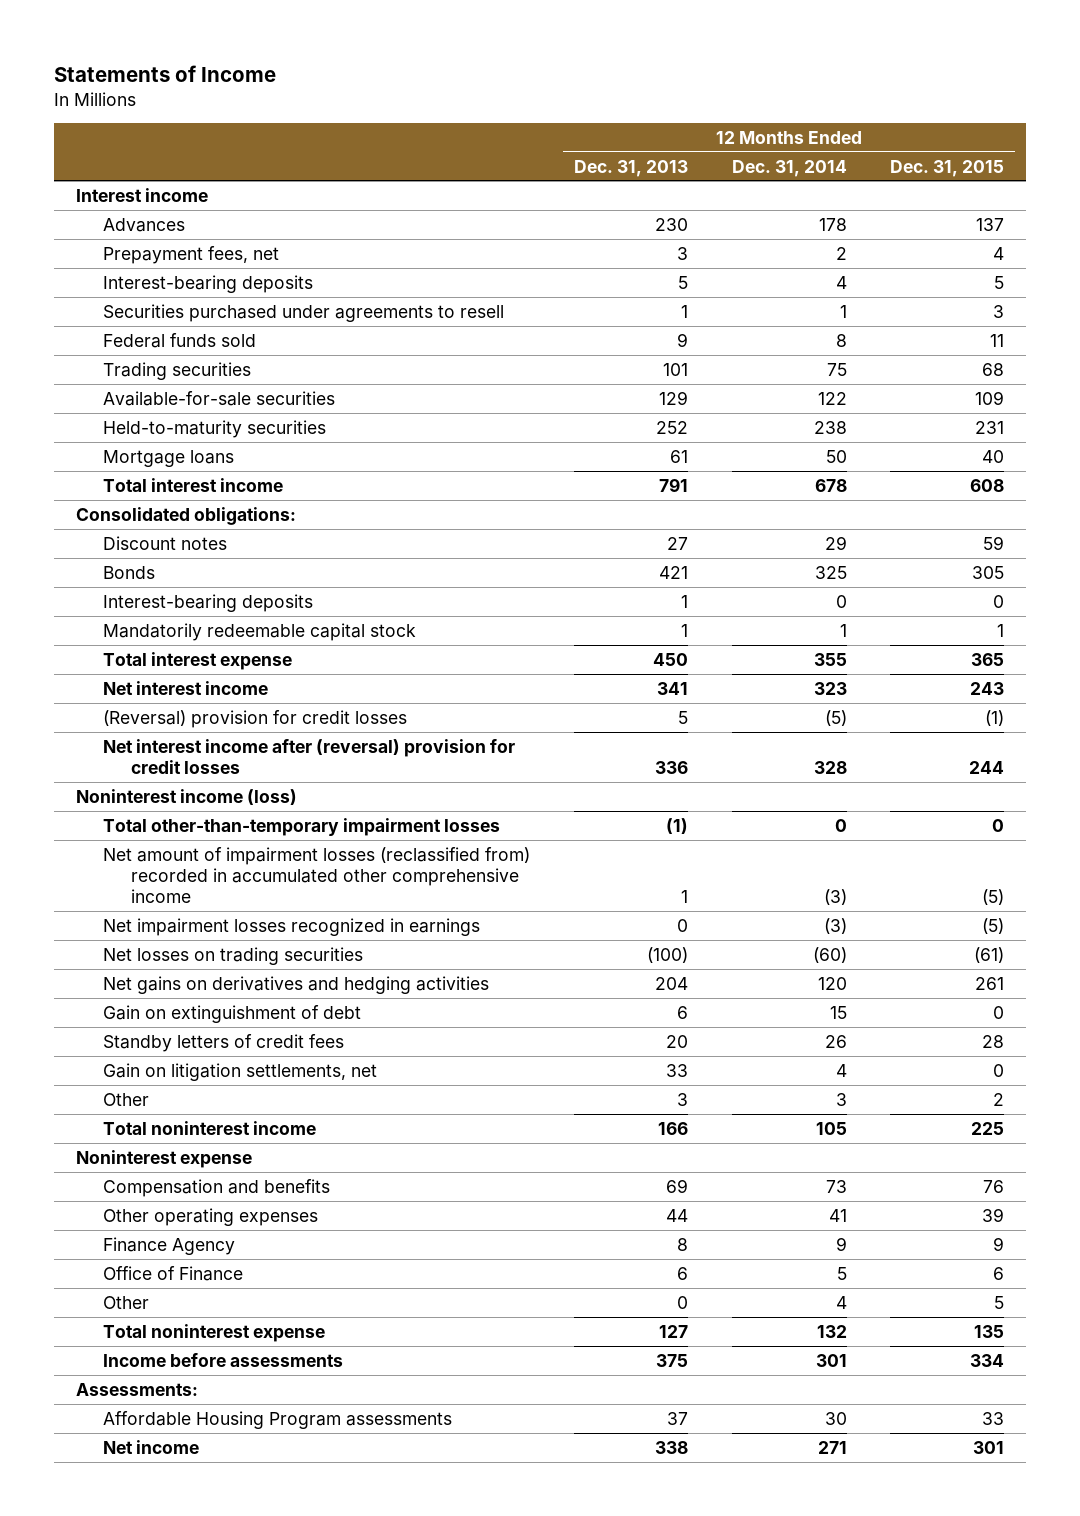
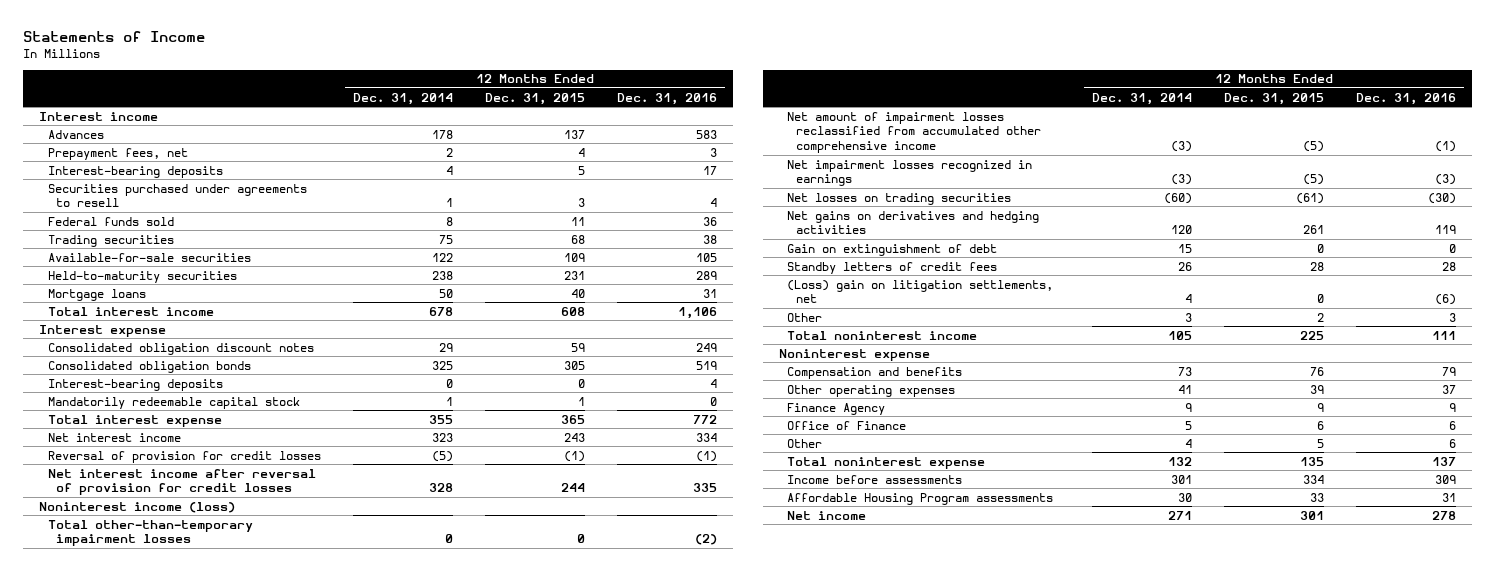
- | 12 Months Ended Dec. 31, 2013 | 12 Months Ended Dec. 31, 2014 | 12 Months Ended Dec. 31, 2015
+ | 12 Months Ended Dec. 31, 2014 | 12 Months Ended Dec. 31, 2015 | 12 Months Ended Dec. 31, 2016
- Consolidated obligations:
- Discount notes | 27 | 29 | 59
- Bonds | 421 | 325 | 305
+ Interest expense
+ Consolidated obligation discount notes | 29 | 59 | 249
+ Consolidated obligation bonds | 325 | 305 | 519
- (Reversal) provision for credit losses | 5 | (5) | (1)
- Net interest income after (reversal) provision for credit losses | 336 | 328 | 244
+ Reversal of provision for credit losses | (5) | (1) | (1)
+ Net interest income after reversal of provision for credit losses | 328 | 244 | 335
- Net amount of impairment losses (reclassified from) recorded in accumulated other comprehensive income | 1 | (3) | (5)
+ Net amount of impairment losses reclassified from accumulated other comprehensive income | (3) | (5) | (1)
- Gain on litigation settlements, net | 33 | 4 | 0
+ (Loss) gain on litigation settlements, net | 4 | 0 | (6)
- Assessments:

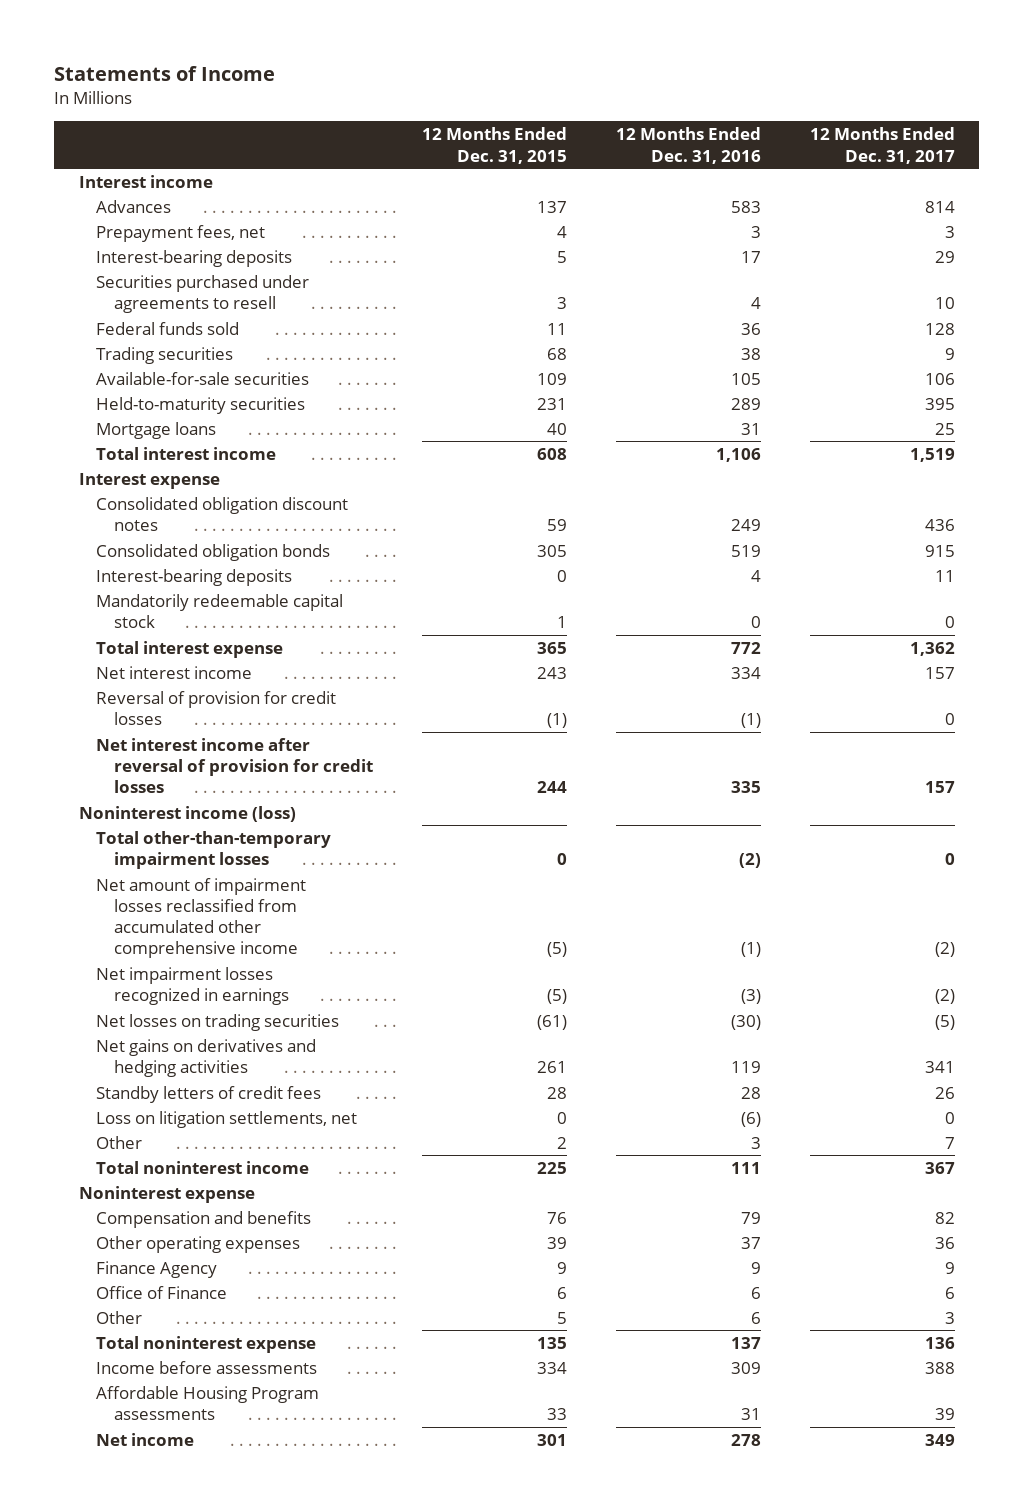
- | 12 Months Ended Dec. 31, 2014 | 12 Months Ended Dec. 31, 2015 | 12 Months Ended Dec. 31, 2016
+ | 12 Months Ended Dec. 31, 2015 | 12 Months Ended Dec. 31, 2016 | 12 Months Ended Dec. 31, 2017
- Gain on extinguishment of debt | 15 | 0 | 0
- (Loss) gain on litigation settlements, net | 4 | 0 | (6)
+ Loss on litigation settlements, net | 0 | (6) | 0

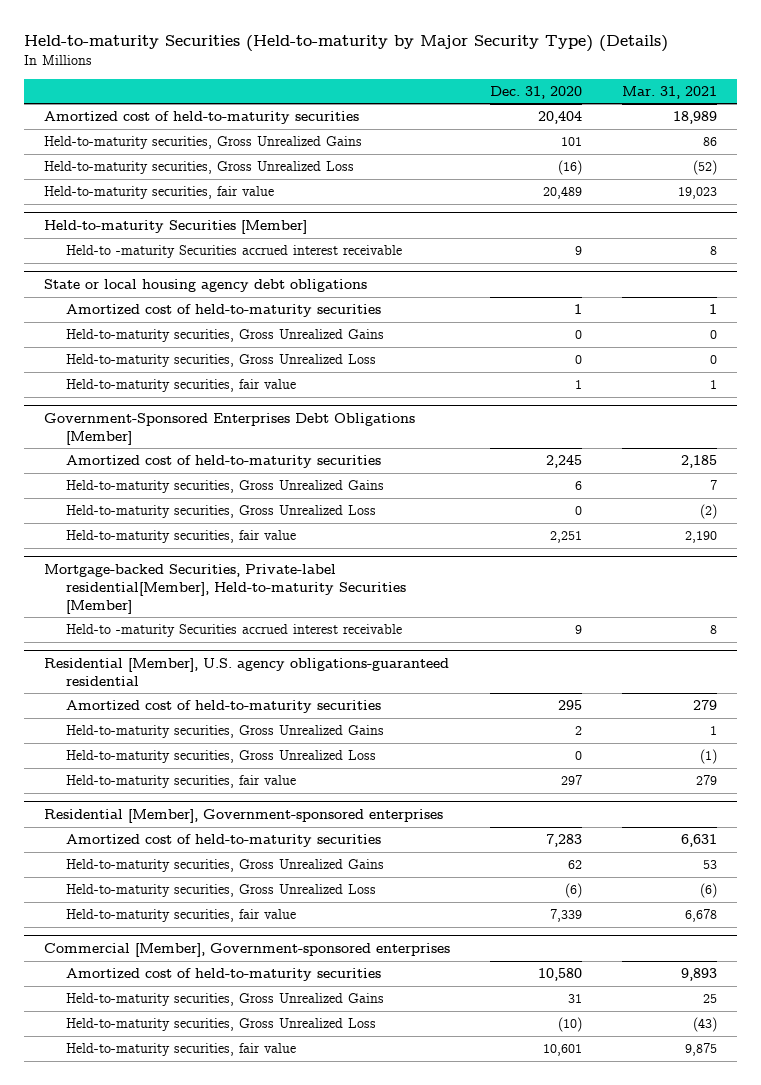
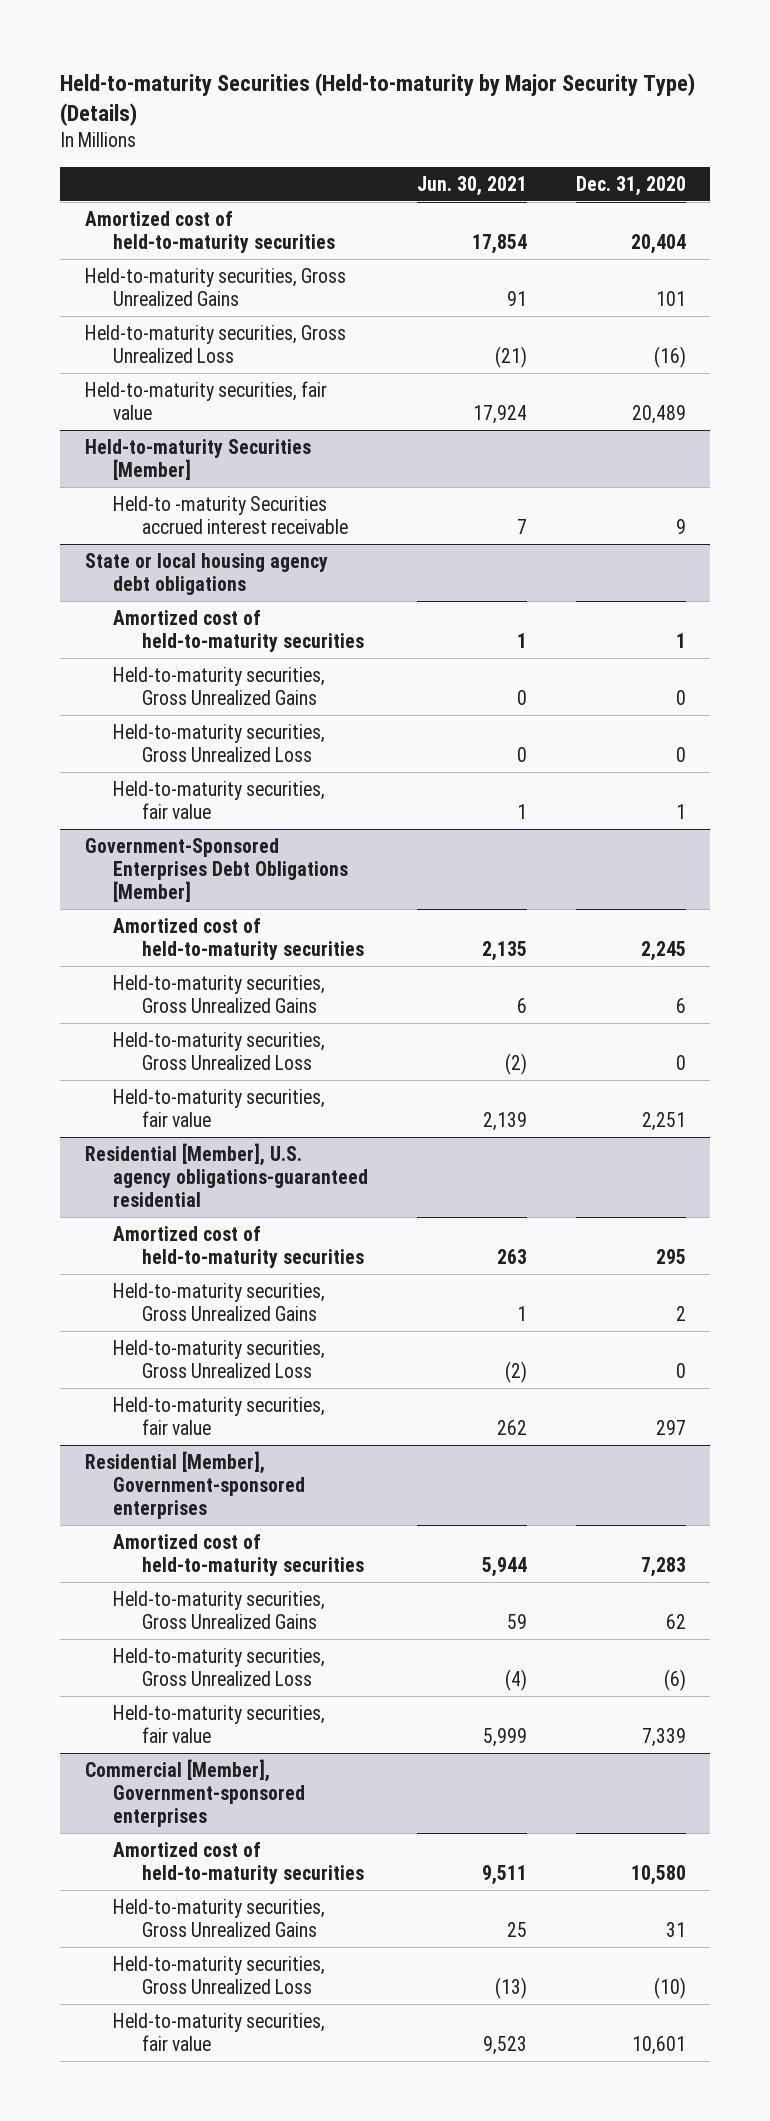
- | Dec. 31, 2020 | Mar. 31, 2021
+ | Jun. 30, 2021 | Dec. 31, 2020
- Mortgage-backed Securities, Private-label residential[Member], Held-to-maturity Securities [Member]
- Held-to -maturity Securities accrued interest receivable | 9 | 8

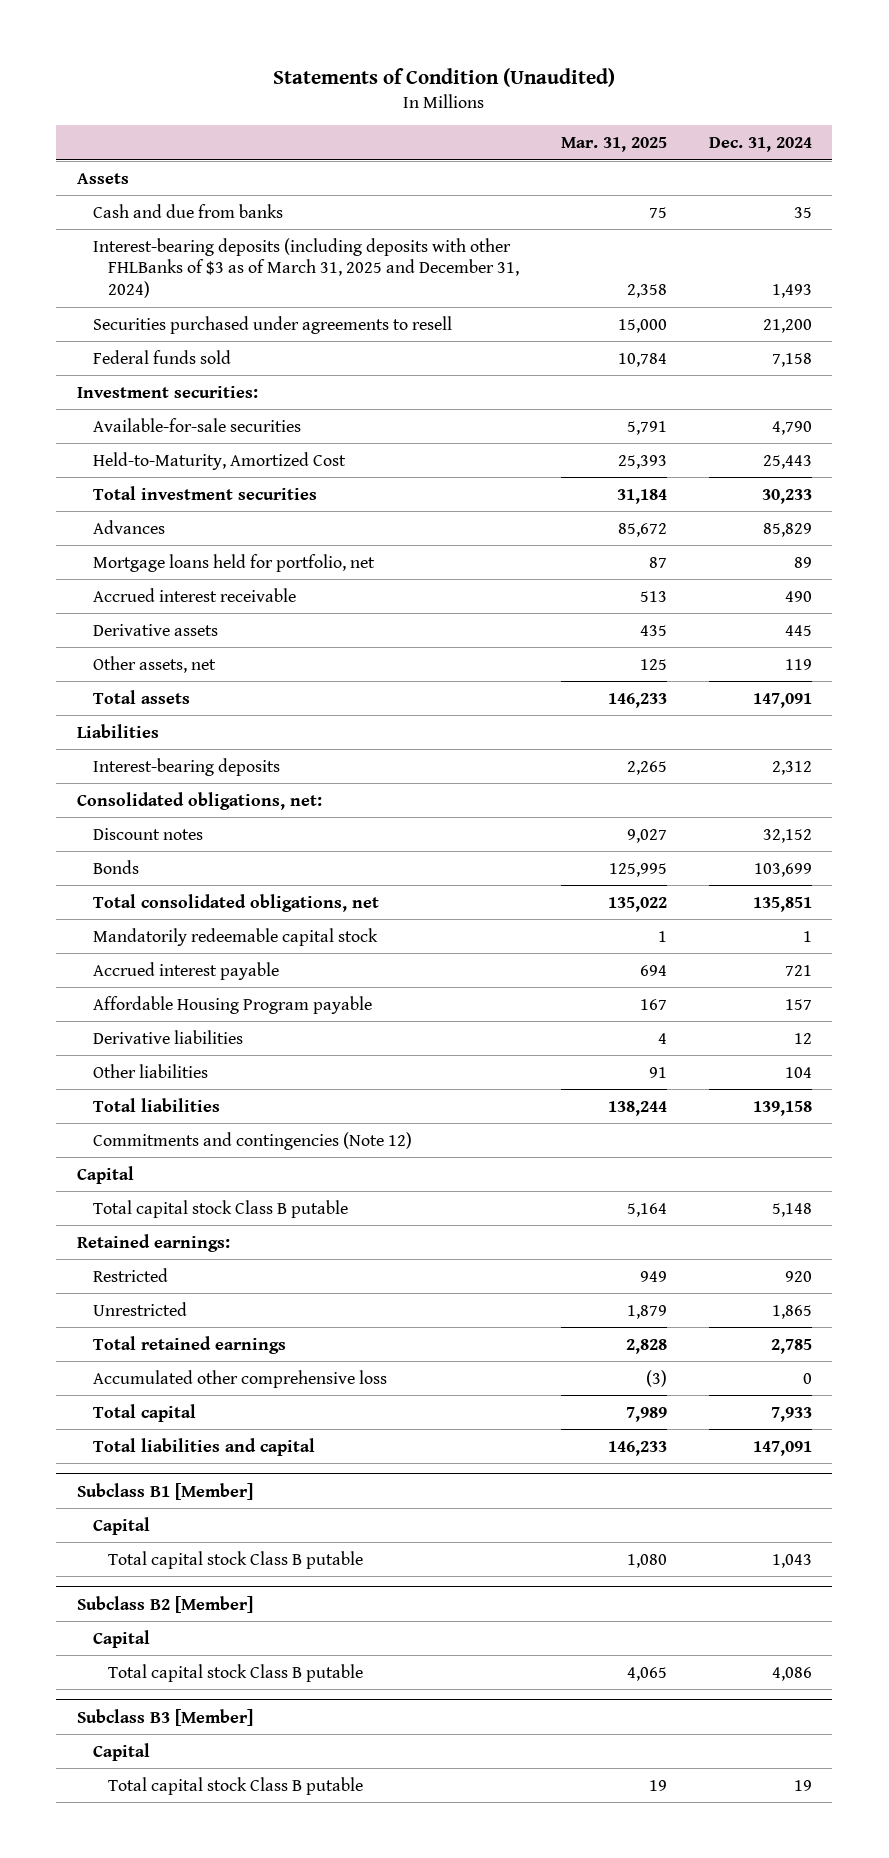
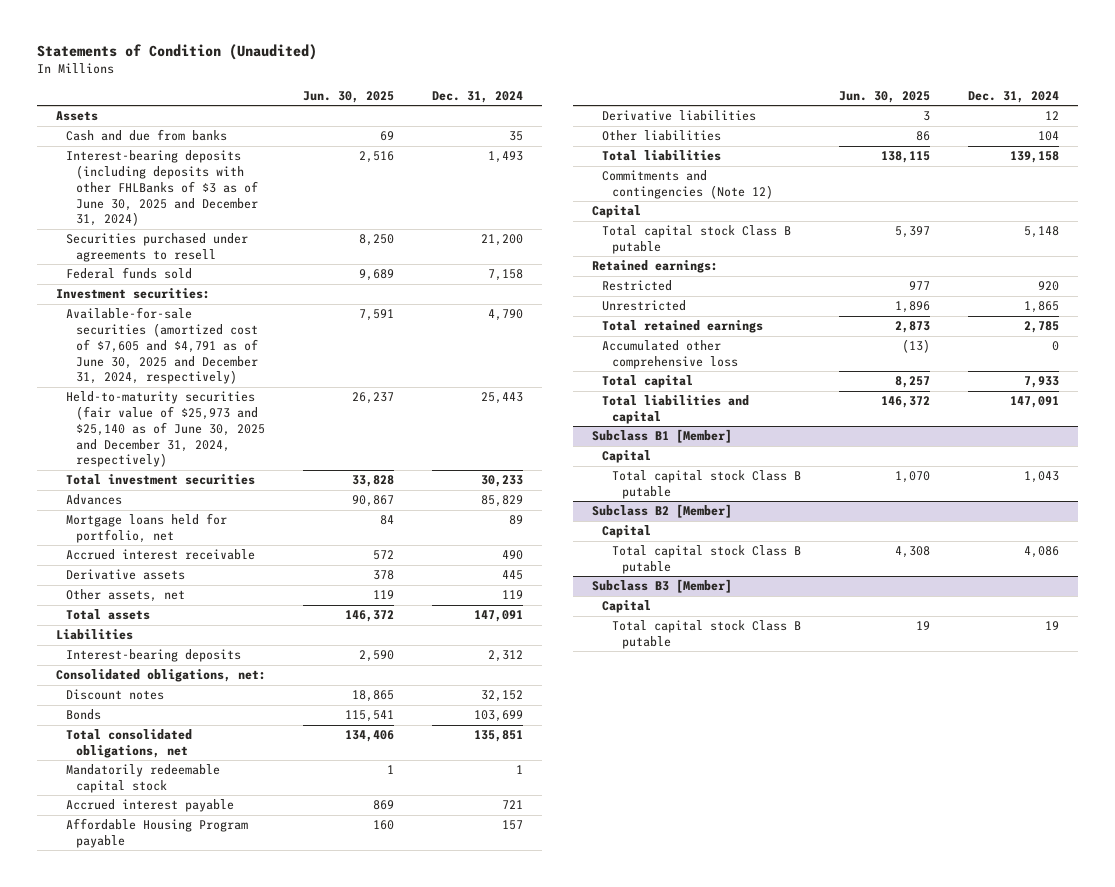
- | Mar. 31, 2025 | Dec. 31, 2024
+ | Jun. 30, 2025 | Dec. 31, 2024
- Interest-bearing deposits (including deposits with other FHLBanks of $3 as of March 31, 2025 and December 31, 2024) | 2,358 | 1,493
+ Interest-bearing deposits (including deposits with other FHLBanks of $3 as of June 30, 2025 and December 31, 2024) | 2,516 | 1,493
- Available-for-sale securities | 5,791 | 4,790
- Held-to-Maturity, Amortized Cost | 25,393 | 25,443
+ Available-for-sale securities (amortized cost of $7,605 and $4,791 as of June 30, 2025 and December 31, 2024, respectively) | 7,591 | 4,790
+ Held-to-maturity securities (fair value of $25,973 and $25,140 as of June 30, 2025 and December 31, 2024, respectively) | 26,237 | 25,443

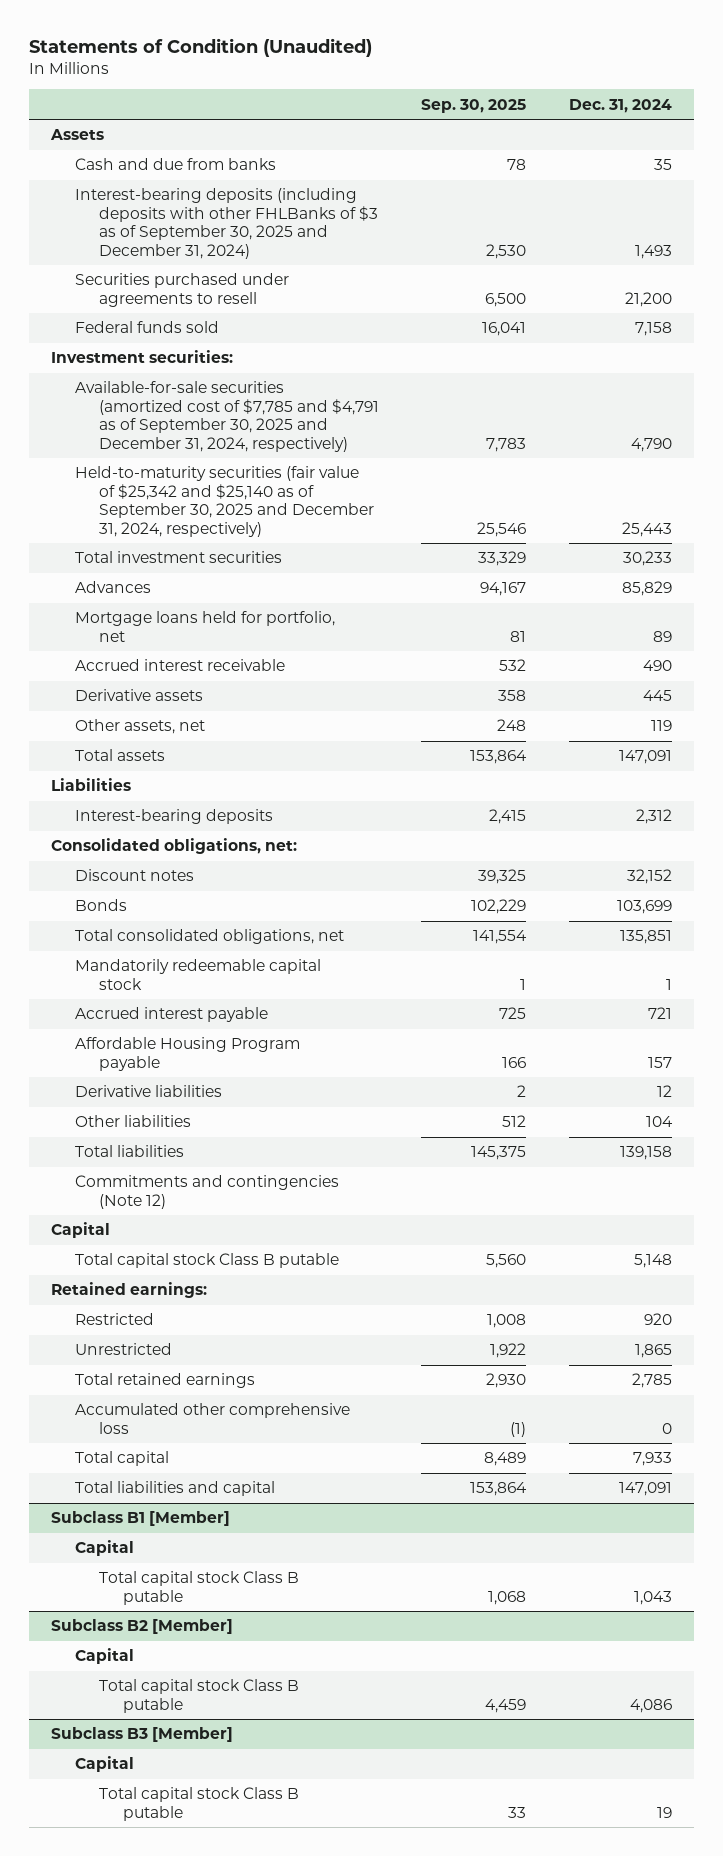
- | Jun. 30, 2025 | Dec. 31, 2024
+ | Sep. 30, 2025 | Dec. 31, 2024
- Interest-bearing deposits (including deposits with other FHLBanks of $3 as of June 30, 2025 and December 31, 2024) | 2,516 | 1,493
+ Interest-bearing deposits (including deposits with other FHLBanks of $3 as of September 30, 2025 and December 31, 2024) | 2,530 | 1,493
- Available-for-sale securities (amortized cost of $7,605 and $4,791 as of June 30, 2025 and December 31, 2024, respectively) | 7,591 | 4,790
- Held-to-maturity securities (fair value of $25,973 and $25,140 as of June 30, 2025 and December 31, 2024, respectively) | 26,237 | 25,443
+ Available-for-sale securities (amortized cost of $7,785 and $4,791 as of September 30, 2025 and December 31, 2024, respectively) | 7,783 | 4,790
+ Held-to-maturity securities (fair value of $25,342 and $25,140 as of September 30, 2025 and December 31, 2024, respectively) | 25,546 | 25,443

